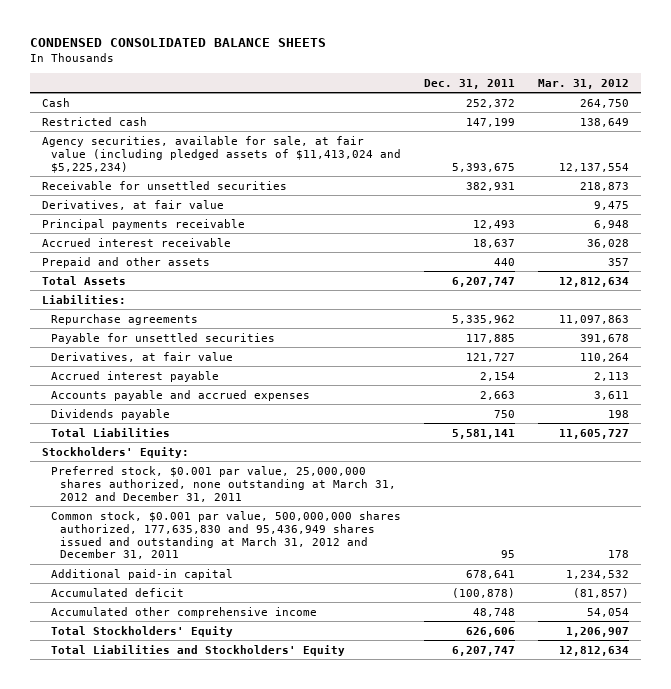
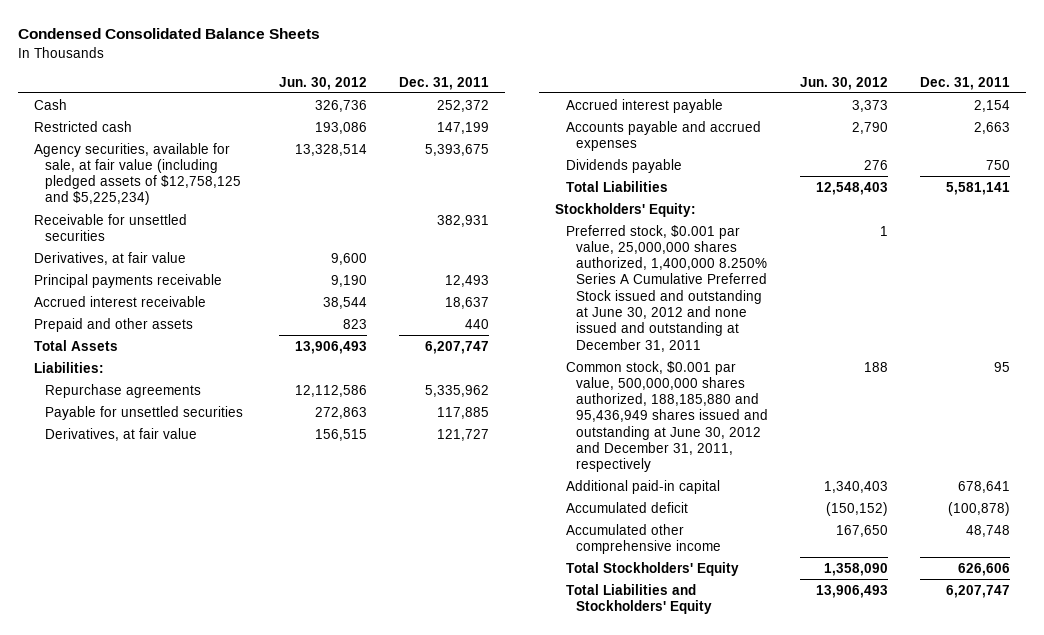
- CONDENSED CONSOLIDATED BALANCE SHEETS
+ Condensed Consolidated Balance Sheets
- | Dec. 31, 2011 | Mar. 31, 2012
+ | Jun. 30, 2012 | Dec. 31, 2011
- Agency securities, available for sale, at fair value (including pledged assets of $11,413,024 and $5,225,234) | 5,393,675 | 12,137,554
+ Agency securities, available for sale, at fair value (including pledged assets of $12,758,125 and $5,225,234) | 13,328,514 | 5,393,675
- Preferred stock, $0.001 par value, 25,000,000 shares authorized, none outstanding at March 31, 2012 and December 31, 2011
- Common stock, $0.001 par value, 500,000,000 shares authorized, 177,635,830 and 95,436,949 shares issued and outstanding at March 31, 2012 and December 31, 2011 | 95 | 178
+ Preferred stock, $0.001 par value, 25,000,000 shares authorized, 1,400,000 8.250% Series A Cumulative Preferred Stock issued and outstanding at June 30, 2012 and none issued and outstanding at December 31, 2011 | 1 |
+ Common stock, $0.001 par value, 500,000,000 shares authorized, 188,185,880 and 95,436,949 shares issued and outstanding at June 30, 2012 and December 31, 2011, respectively | 188 | 95

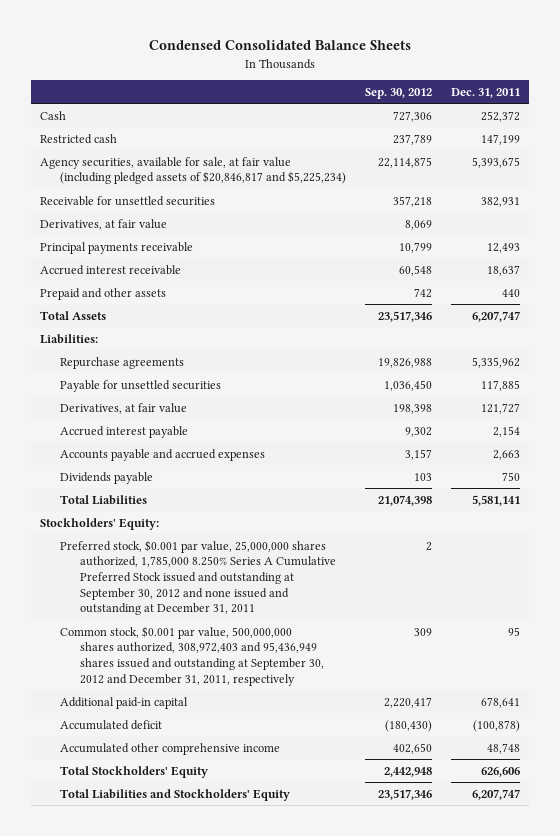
- | Jun. 30, 2012 | Dec. 31, 2011
+ | Sep. 30, 2012 | Dec. 31, 2011
- Agency securities, available for sale, at fair value (including pledged assets of $12,758,125 and $5,225,234) | 13,328,514 | 5,393,675
+ Agency securities, available for sale, at fair value (including pledged assets of $20,846,817 and $5,225,234) | 22,114,875 | 5,393,675
- Preferred stock, $0.001 par value, 25,000,000 shares authorized, 1,400,000 8.250% Series A Cumulative Preferred Stock issued and outstanding at June 30, 2012 and none issued and outstanding at December 31, 2011 | 1 |
- Common stock, $0.001 par value, 500,000,000 shares authorized, 188,185,880 and 95,436,949 shares issued and outstanding at June 30, 2012 and December 31, 2011, respectively | 188 | 95
+ Preferred stock, $0.001 par value, 25,000,000 shares authorized, 1,785,000 8.250% Series A Cumulative Preferred Stock issued and outstanding at September 30, 2012 and none issued and outstanding at December 31, 2011 | 2 |
+ Common stock, $0.001 par value, 500,000,000 shares authorized, 308,972,403 and 95,436,949 shares issued and outstanding at September 30, 2012 and December 31, 2011, respectively | 309 | 95

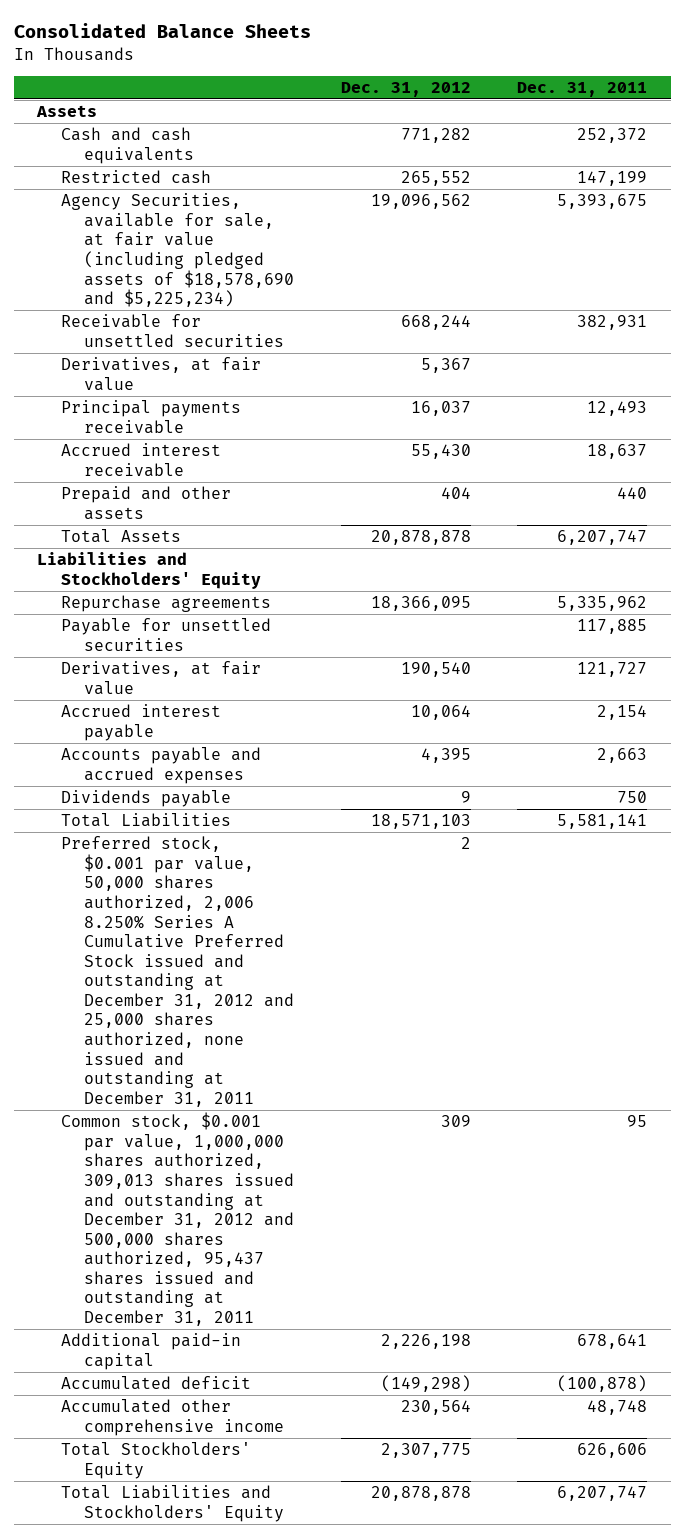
- Condensed Consolidated Balance Sheets
+ Consolidated Balance Sheets
- | Sep. 30, 2012 | Dec. 31, 2011
+ | Dec. 31, 2012 | Dec. 31, 2011
- Cash | 727,306 | 252,372
+ Assets
+ Cash and cash equivalents | 771,282 | 252,372
- Agency securities, available for sale, at fair value (including pledged assets of $20,846,817 and $5,225,234) | 22,114,875 | 5,393,675
+ Agency Securities, available for sale, at fair value (including pledged assets of $18,578,690 and $5,225,234) | 19,096,562 | 5,393,675
- Liabilities:
+ Liabilities and Stockholders' Equity
- Stockholders' Equity:
- Preferred stock, $0.001 par value, 25,000,000 shares authorized, 1,785,000 8.250% Series A Cumulative Preferred Stock issued and outstanding at September 30, 2012 and none issued and outstanding at December 31, 2011 | 2 |
- Common stock, $0.001 par value, 500,000,000 shares authorized, 308,972,403 and 95,436,949 shares issued and outstanding at September 30, 2012 and December 31, 2011, respectively | 309 | 95
+ Preferred stock, $0.001 par value, 50,000 shares authorized, 2,006 8.250% Series A Cumulative Preferred Stock issued and outstanding at December 31, 2012 and 25,000 shares authorized, none issued and outstanding at December 31, 2011 | 2 |
+ Common stock, $0.001 par value, 1,000,000 shares authorized, 309,013 shares issued and outstanding at December 31, 2012 and 500,000 shares authorized, 95,437 shares issued and outstanding at December 31, 2011 | 309 | 95

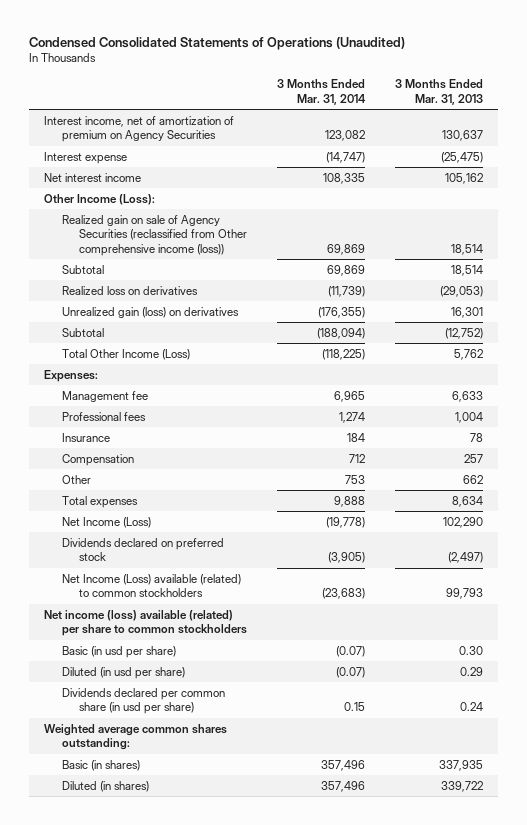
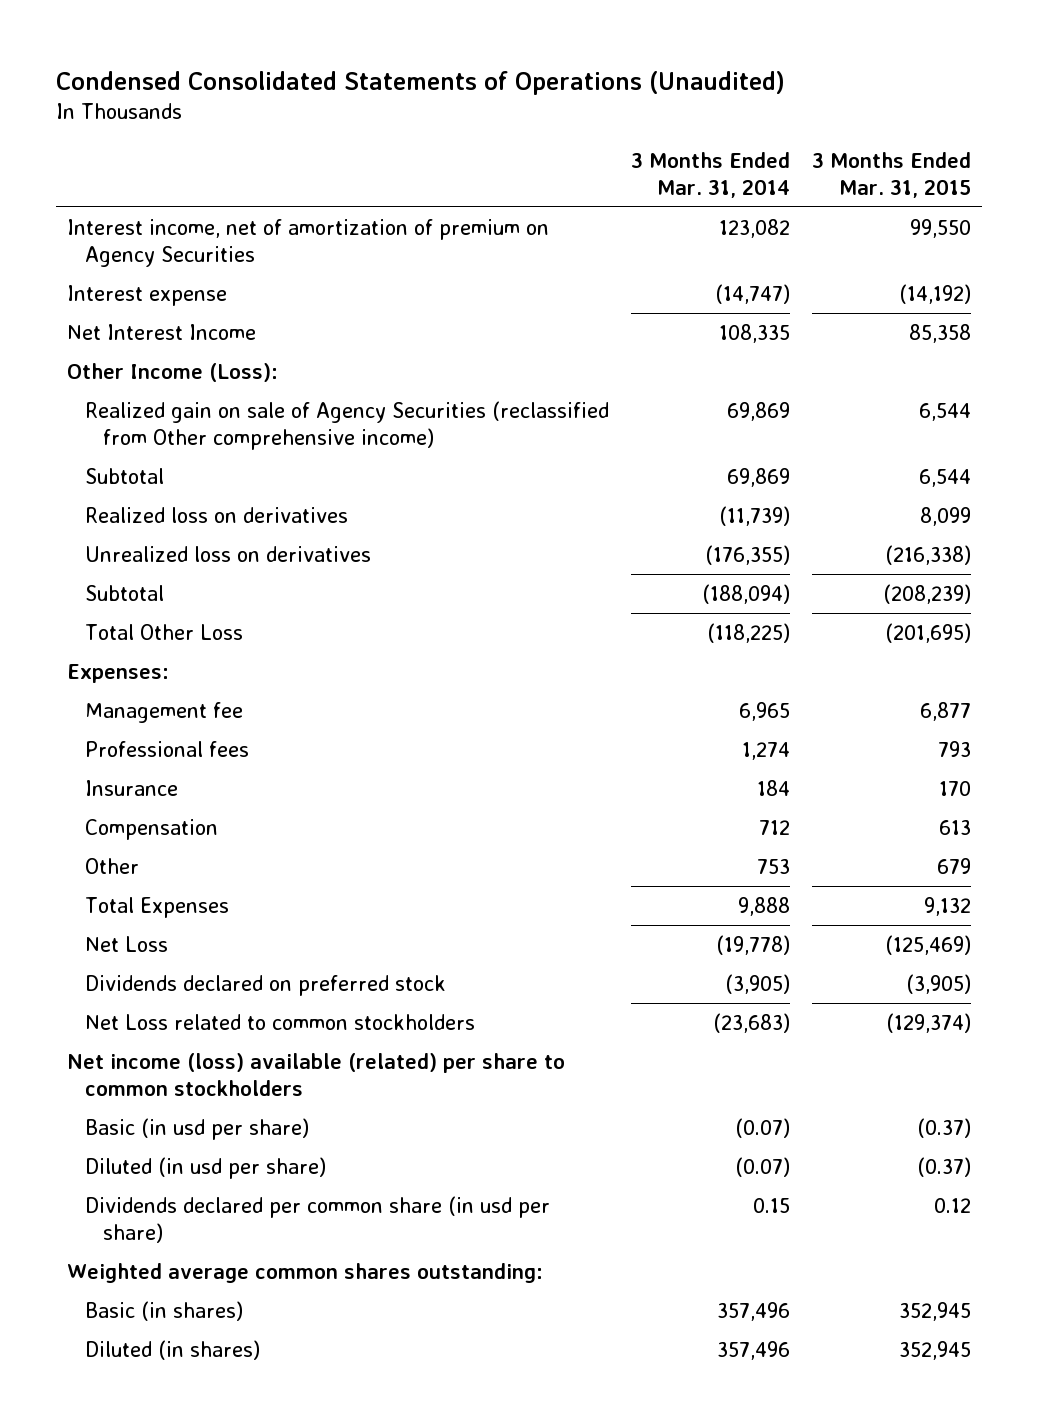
- | 3 Months Ended Mar. 31, 2014 | 3 Months Ended Mar. 31, 2013
+ | 3 Months Ended Mar. 31, 2014 | 3 Months Ended Mar. 31, 2015
- Net interest income | 108,335 | 105,162
+ Net Interest Income | 108,335 | 85,358
- Realized gain on sale of Agency Securities (reclassified from Other comprehensive income (loss)) | 69,869 | 18,514
+ Realized gain on sale of Agency Securities (reclassified from Other comprehensive income) | 69,869 | 6,544
- Unrealized gain (loss) on derivatives | (176,355) | 16,301
+ Unrealized loss on derivatives | (176,355) | (216,338)
- Total Other Income (Loss) | (118,225) | 5,762
+ Total Other Loss | (118,225) | (201,695)
- Total expenses | 9,888 | 8,634
- Net Income (Loss) | (19,778) | 102,290
+ Total Expenses | 9,888 | 9,132
+ Net Loss | (19,778) | (125,469)
- Net Income (Loss) available (related) to common stockholders | (23,683) | 99,793
+ Net Loss related to common stockholders | (23,683) | (129,374)

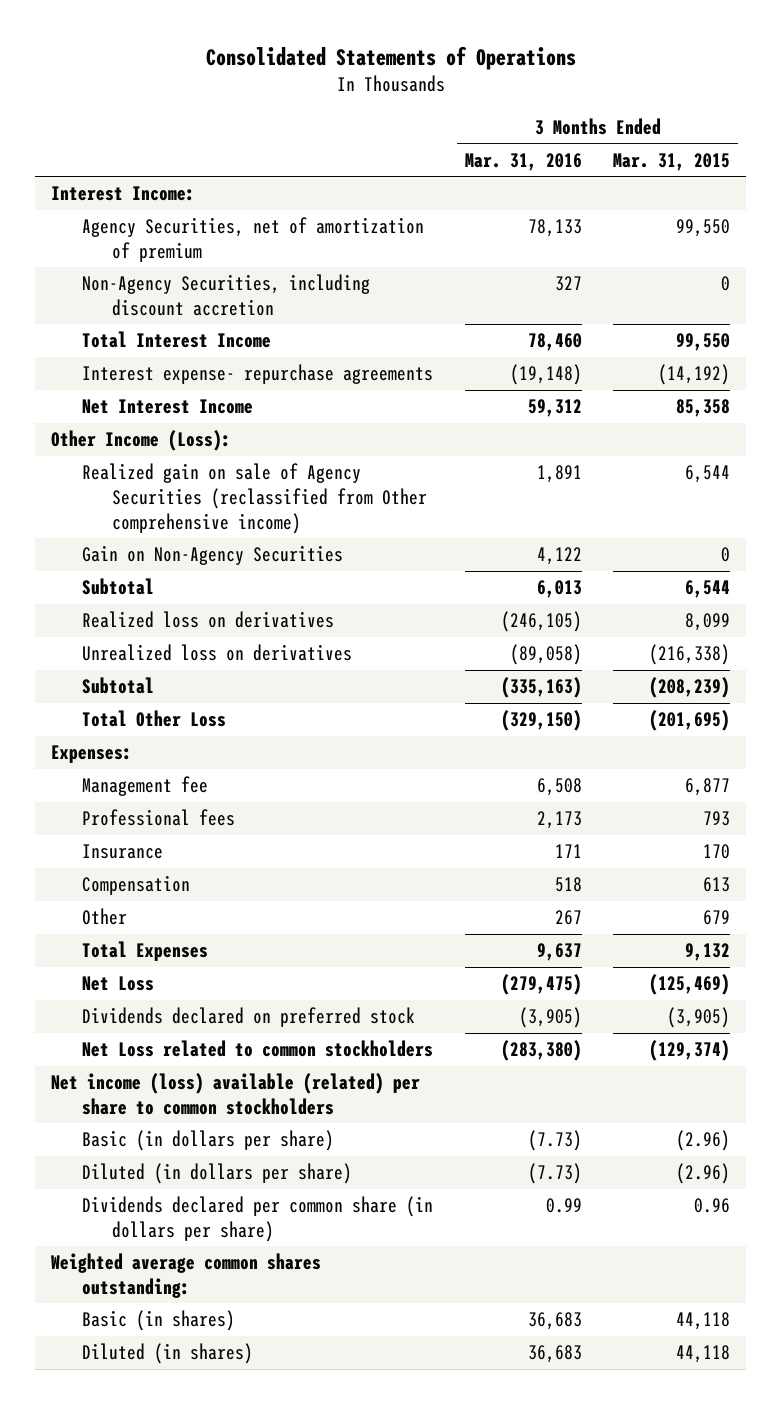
- Condensed Consolidated Statements of Operations (Unaudited)
+ Consolidated Statements of Operations
- | 3 Months Ended Mar. 31, 2014 | 3 Months Ended Mar. 31, 2015
+ | 3 Months Ended Mar. 31, 2016 | 3 Months Ended Mar. 31, 2015
- Interest income, net of amortization of premium on Agency Securities | 123,082 | 99,550
- Interest expense | (14,747) | (14,192)
+ Interest Income:
+ Agency Securities, net of amortization of premium | 78,133 | 99,550
+ Non-Agency Securities, including discount accretion | 327 | 0
+ Total Interest Income | 78,460 | 99,550
+ Interest expense- repurchase agreements | (19,148) | (14,192)
+ Gain on Non-Agency Securities | 4,122 | 0
- Basic (in usd per share) | (0.07) | (0.37)
- Diluted (in usd per share) | (0.07) | (0.37)
- Dividends declared per common share (in usd per share) | 0.15 | 0.12
+ Basic (in dollars per share) | (7.73) | (2.96)
+ Diluted (in dollars per share) | (7.73) | (2.96)
+ Dividends declared per common share (in dollars per share) | 0.99 | 0.96
- Basic (in shares) | 357,496 | 352,945
- Diluted (in shares) | 357,496 | 352,945
+ Basic (in shares) | 36,683 | 44,118
+ Diluted (in shares) | 36,683 | 44,118

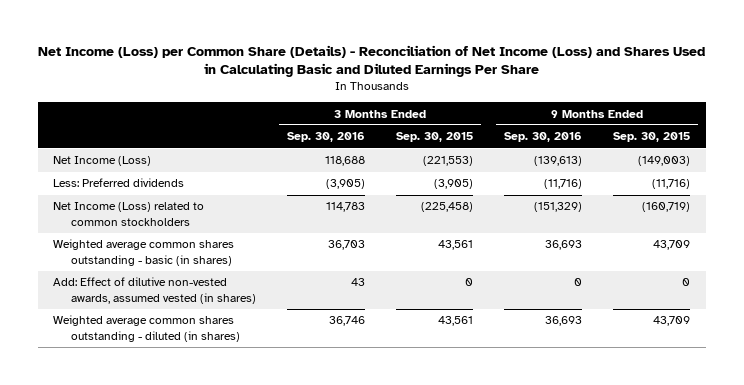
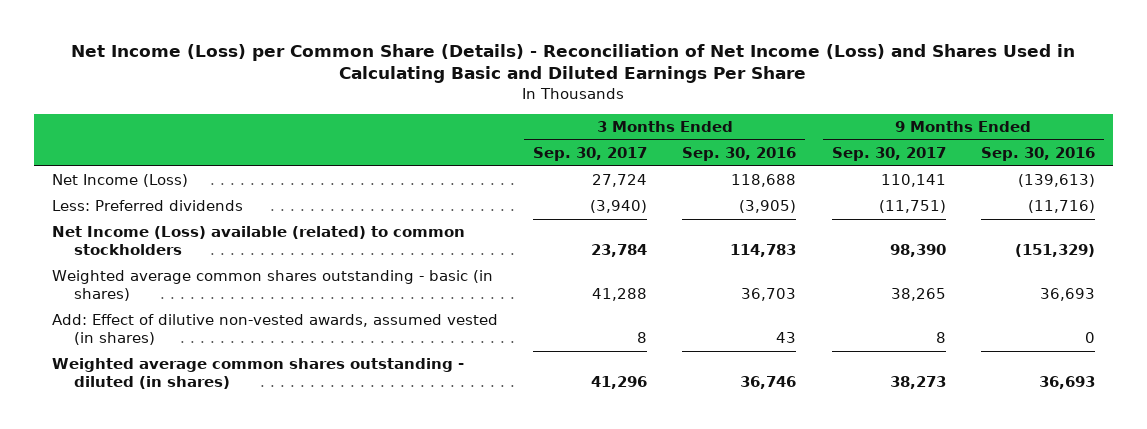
- | 3 Months Ended Sep. 30, 2016 | 3 Months Ended Sep. 30, 2015 | 9 Months Ended Sep. 30, 2016 | 9 Months Ended Sep. 30, 2015
+ | 3 Months Ended Sep. 30, 2017 | 3 Months Ended Sep. 30, 2016 | 9 Months Ended Sep. 30, 2017 | 9 Months Ended Sep. 30, 2016
- Net Income (Loss) related to common stockholders | 114,783 | (225,458) | (151,329) | (160,719)
+ Net Income (Loss) available (related) to common stockholders | 23,784 | 114,783 | 98,390 | (151,329)

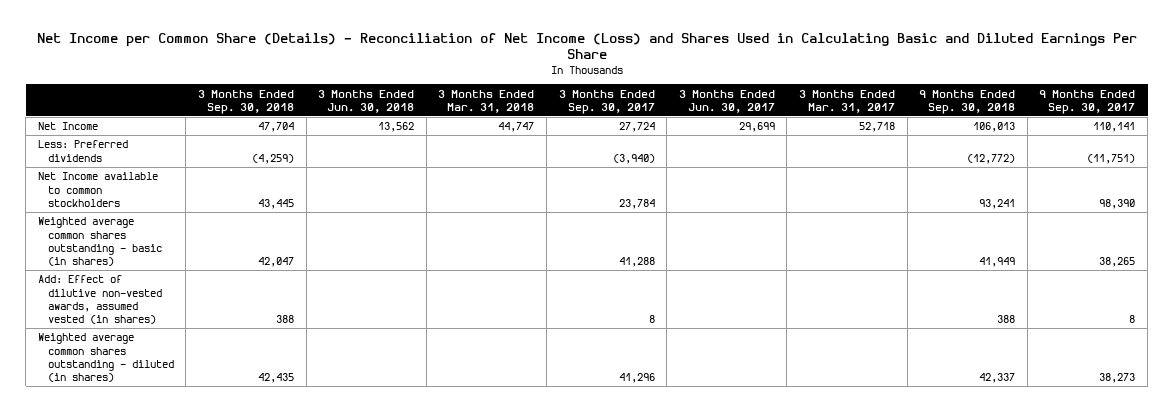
- Net Income (Loss) per Common Share (Details) - Reconciliation of Net Income (Loss) and Shares Used in Calculating Basic and Diluted Earnings Per Share
+ Net Income per Common Share (Details) - Reconciliation of Net Income (Loss) and Shares Used in Calculating Basic and Diluted Earnings Per Share
- | 3 Months Ended Sep. 30, 2017 | 3 Months Ended Sep. 30, 2016 | 9 Months Ended Sep. 30, 2017 | 9 Months Ended Sep. 30, 2016
+ | 3 Months Ended Sep. 30, 2018 | 3 Months Ended Jun. 30, 2018 | 3 Months Ended Mar. 31, 2018 | 3 Months Ended Sep. 30, 2017 | 3 Months Ended Jun. 30, 2017 | 3 Months Ended Mar. 31, 2017 | 9 Months Ended Sep. 30, 2018 | 9 Months Ended Sep. 30, 2017
- Net Income (Loss) | 27,724 | 118,688 | 110,141 | (139,613)
+ Net Income | 47,704 | 13,562 | 44,747 | 27,724 | 29,699 | 52,718 | 106,013 | 110,141
- Net Income (Loss) available (related) to common stockholders | 23,784 | 114,783 | 98,390 | (151,329)
+ Net Income available to common stockholders | 43,445 | | | 23,784 | | | 93,241 | 98,390

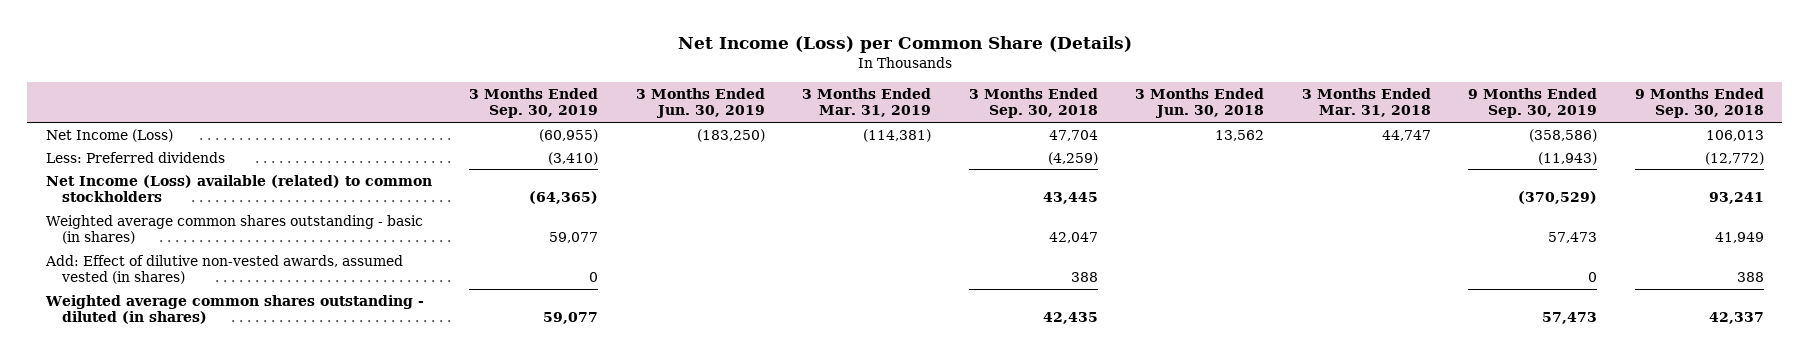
- Net Income per Common Share (Details) - Reconciliation of Net Income (Loss) and Shares Used in Calculating Basic and Diluted Earnings Per Share
+ Net Income (Loss) per Common Share (Details)
- | 3 Months Ended Sep. 30, 2018 | 3 Months Ended Jun. 30, 2018 | 3 Months Ended Mar. 31, 2018 | 3 Months Ended Sep. 30, 2017 | 3 Months Ended Jun. 30, 2017 | 3 Months Ended Mar. 31, 2017 | 9 Months Ended Sep. 30, 2018 | 9 Months Ended Sep. 30, 2017
+ | 3 Months Ended Sep. 30, 2019 | 3 Months Ended Jun. 30, 2019 | 3 Months Ended Mar. 31, 2019 | 3 Months Ended Sep. 30, 2018 | 3 Months Ended Jun. 30, 2018 | 3 Months Ended Mar. 31, 2018 | 9 Months Ended Sep. 30, 2019 | 9 Months Ended Sep. 30, 2018
- Net Income | 47,704 | 13,562 | 44,747 | 27,724 | 29,699 | 52,718 | 106,013 | 110,141
+ Net Income (Loss) | (60,955) | (183,250) | (114,381) | 47,704 | 13,562 | 44,747 | (358,586) | 106,013
- Net Income available to common stockholders | 43,445 | | | 23,784 | | | 93,241 | 98,390
+ Net Income (Loss) available (related) to common stockholders | (64,365) | | | 43,445 | | | (370,529) | 93,241

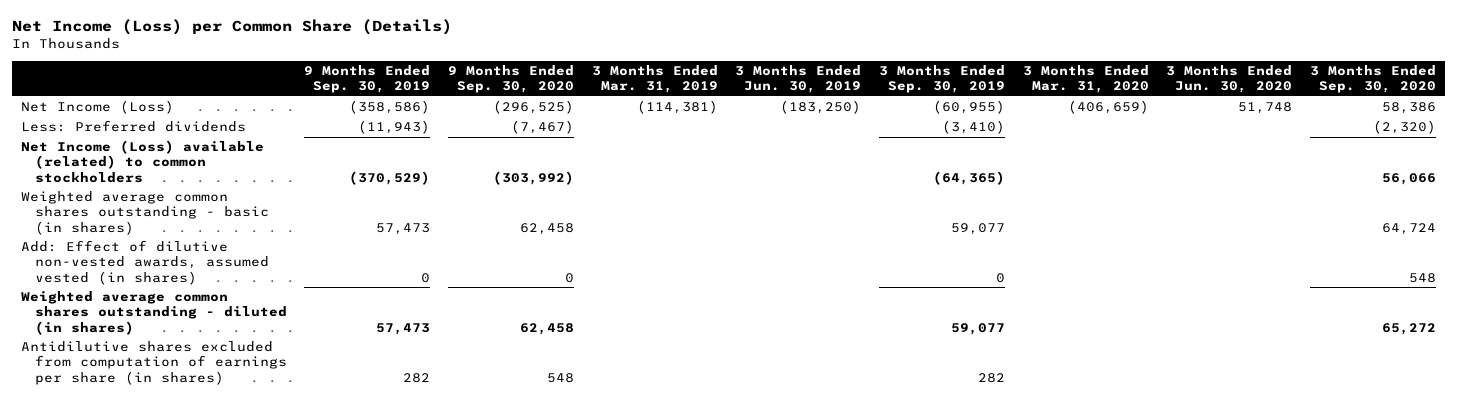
- | 3 Months Ended Sep. 30, 2019 | 3 Months Ended Jun. 30, 2019 | 3 Months Ended Mar. 31, 2019 | 3 Months Ended Sep. 30, 2018 | 3 Months Ended Jun. 30, 2018 | 3 Months Ended Mar. 31, 2018 | 9 Months Ended Sep. 30, 2019 | 9 Months Ended Sep. 30, 2018
+ | 9 Months Ended Sep. 30, 2019 | 9 Months Ended Sep. 30, 2020 | 3 Months Ended Mar. 31, 2019 | 3 Months Ended Jun. 30, 2019 | 3 Months Ended Sep. 30, 2019 | 3 Months Ended Mar. 31, 2020 | 3 Months Ended Jun. 30, 2020 | 3 Months Ended Sep. 30, 2020
+ Antidilutive shares excluded from computation of earnings per share (in shares) | 282 | 548 | | | 282 | | |

